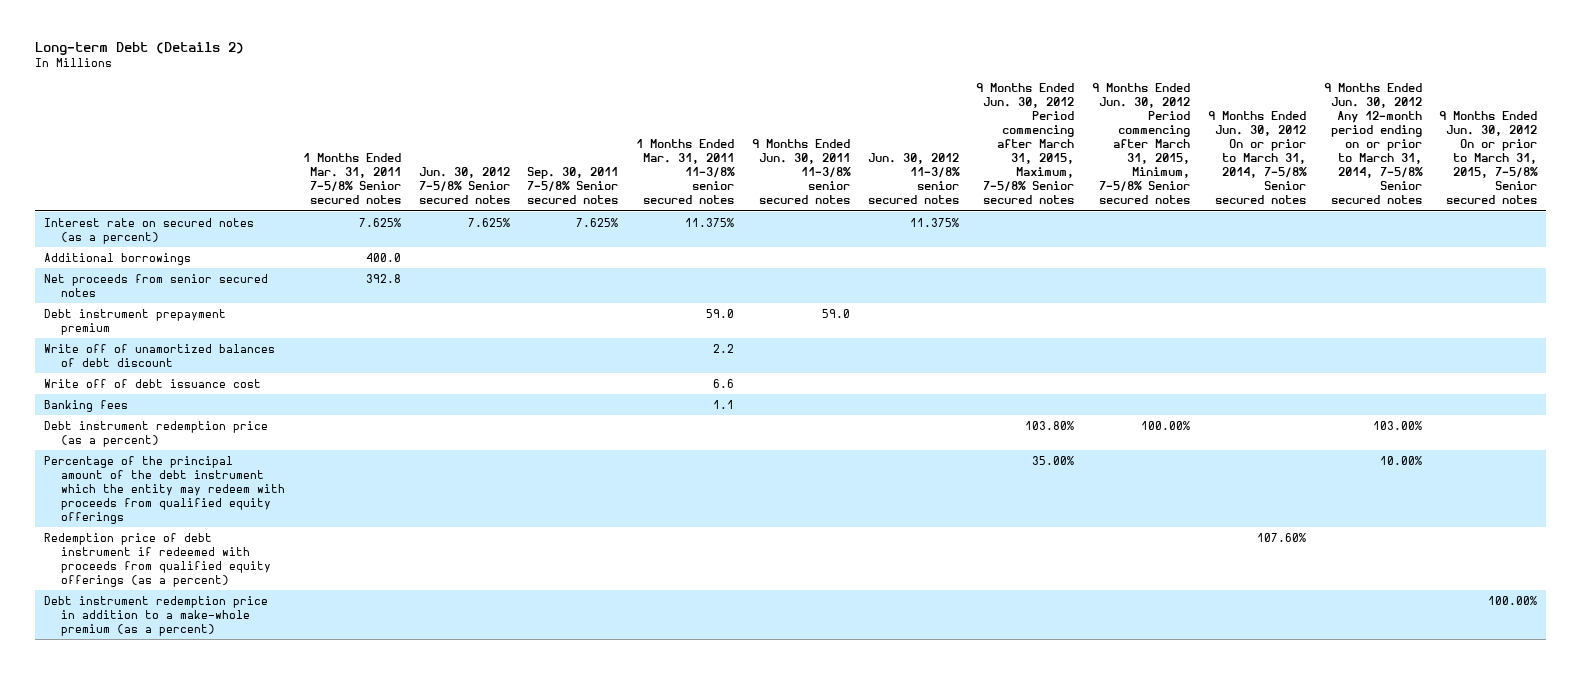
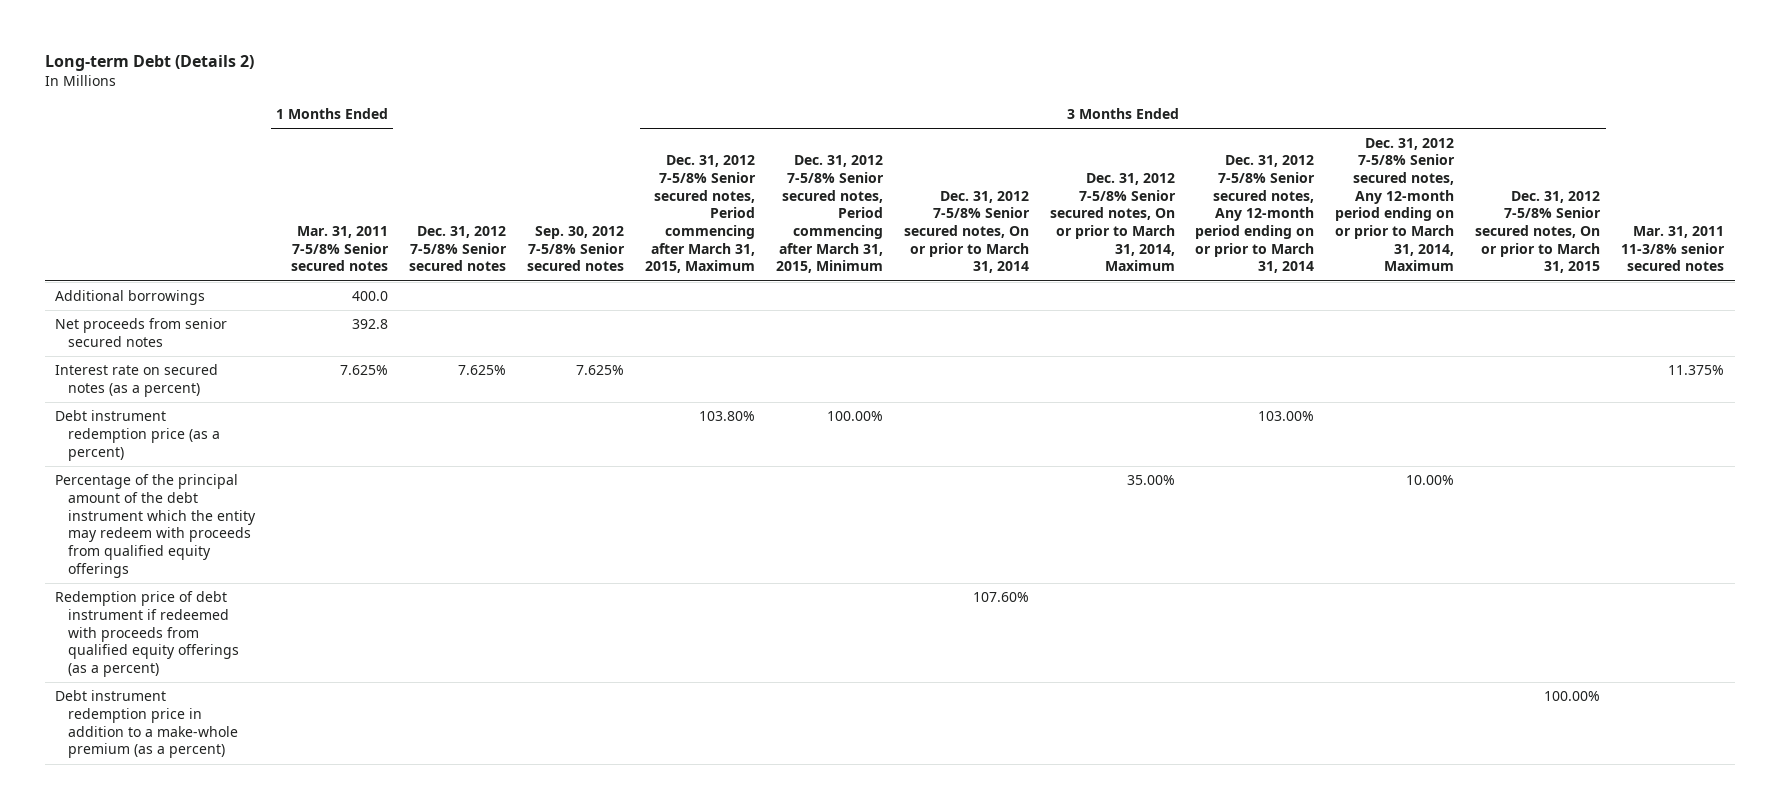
- | 1 Months Ended Mar. 31, 2011 7-5/8% Senior secured notes | Jun. 30, 2012 7-5/8% Senior secured notes | Sep. 30, 2011 7-5/8% Senior secured notes | 1 Months Ended Mar. 31, 2011 11-3/8% senior secured notes | 9 Months Ended Jun. 30, 2011 11-3/8% senior secured notes | Jun. 30, 2012 11-3/8% senior secured notes | 9 Months Ended Jun. 30, 2012 Period commencing after March 31, 2015, Maximum, 7-5/8% Senior secured notes | 9 Months Ended Jun. 30, 2012 Period commencing after March 31, 2015, Minimum, 7-5/8% Senior secured notes | 9 Months Ended Jun. 30, 2012 On or prior to March 31, 2014, 7-5/8% Senior secured notes | 9 Months Ended Jun. 30, 2012 Any 12-month period ending on or prior to March 31, 2014, 7-5/8% Senior secured notes | 9 Months Ended Jun. 30, 2012 On or prior to March 31, 2015, 7-5/8% Senior secured notes
+ | 1 Months Ended Mar. 31, 2011 7-5/8% Senior secured notes | Dec. 31, 2012 7-5/8% Senior secured notes | Sep. 30, 2012 7-5/8% Senior secured notes | 3 Months Ended Dec. 31, 2012 7-5/8% Senior secured notes, Period commencing after March 31, 2015, Maximum | 3 Months Ended Dec. 31, 2012 7-5/8% Senior secured notes, Period commencing after March 31, 2015, Minimum | 3 Months Ended Dec. 31, 2012 7-5/8% Senior secured notes, On or prior to March 31, 2014 | 3 Months Ended Dec. 31, 2012 7-5/8% Senior secured notes, On or prior to March 31, 2014, Maximum | 3 Months Ended Dec. 31, 2012 7-5/8% Senior secured notes, Any 12-month period ending on or prior to March 31, 2014 | 3 Months Ended Dec. 31, 2012 7-5/8% Senior secured notes, Any 12-month period ending on or prior to March 31, 2014, Maximum | 3 Months Ended Dec. 31, 2012 7-5/8% Senior secured notes, On or prior to March 31, 2015 | Mar. 31, 2011 11-3/8% senior secured notes
- Debt instrument prepayment premium | | | | 59.0 | 59.0 | | | | | |
- Write off of unamortized balances of debt discount | | | | 2.2 | | | | | | |
- Write off of debt issuance cost | | | | 6.6 | | | | | | |
- Banking fees | | | | 1.1 | | | | | | |
moved down: Interest rate on secured notes (as a percent) | 7.625% | 7.625% | 7.625% | | | | | | | | 11.375%

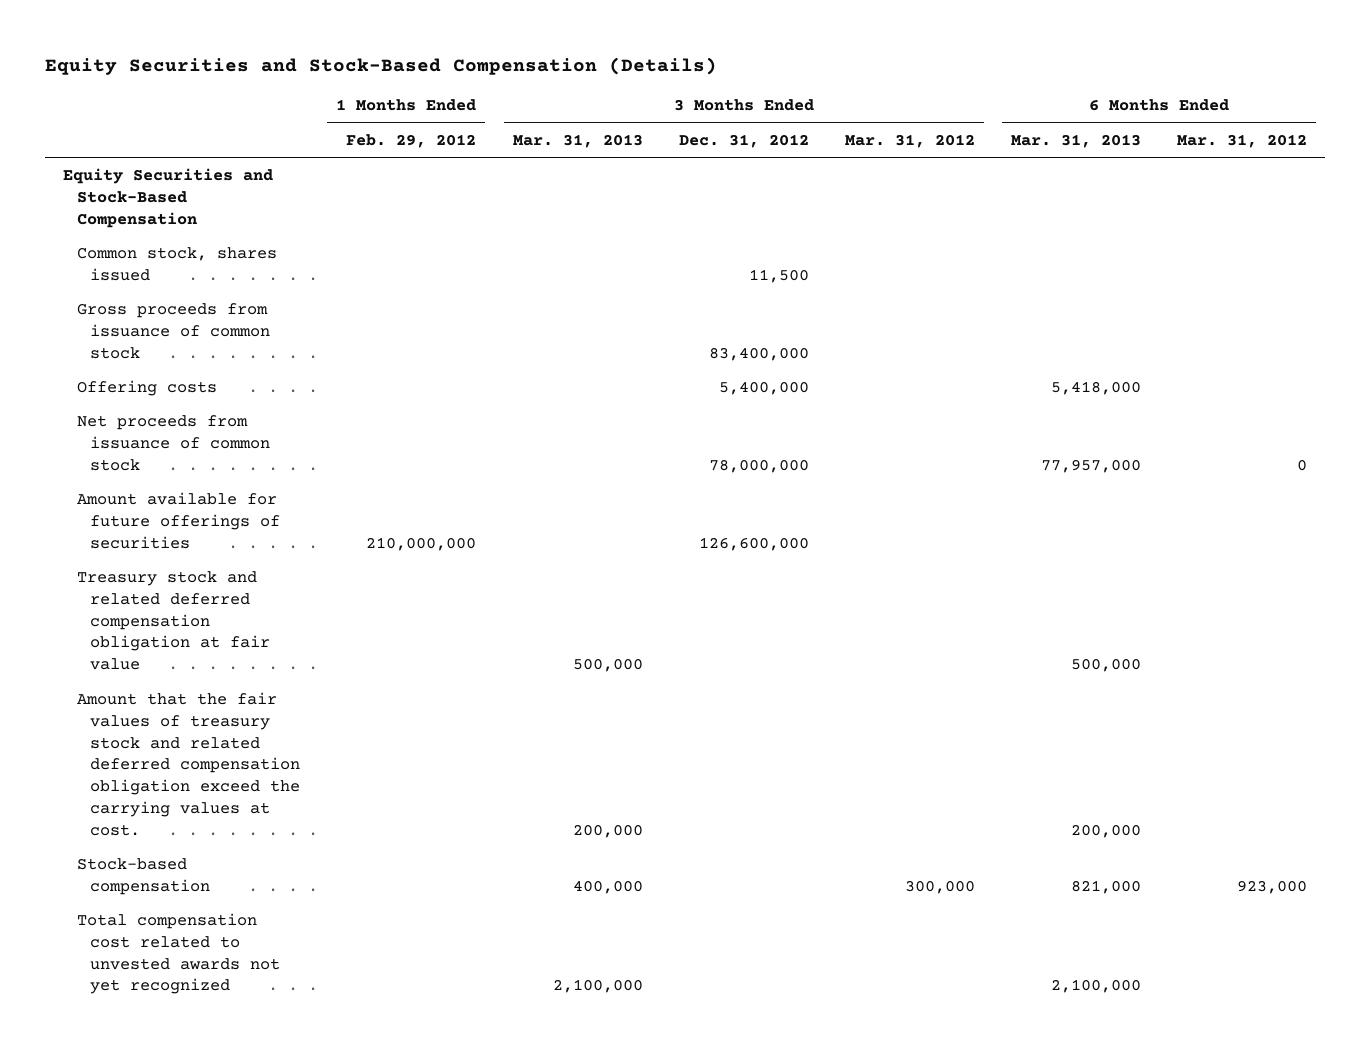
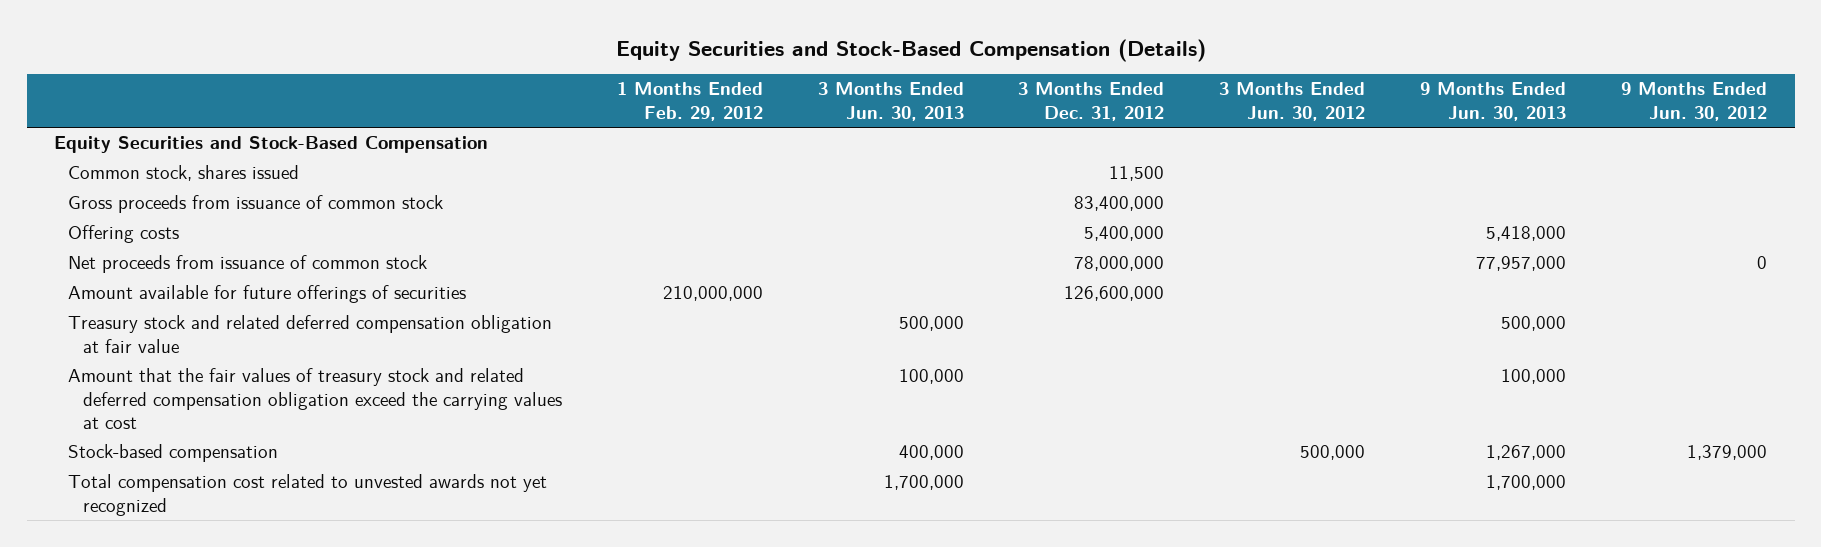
- | 1 Months Ended Feb. 29, 2012 | 3 Months Ended Mar. 31, 2013 | 3 Months Ended Dec. 31, 2012 | 3 Months Ended Mar. 31, 2012 | 6 Months Ended Mar. 31, 2013 | 6 Months Ended Mar. 31, 2012
+ | 1 Months Ended Feb. 29, 2012 | 3 Months Ended Jun. 30, 2013 | 3 Months Ended Dec. 31, 2012 | 3 Months Ended Jun. 30, 2012 | 9 Months Ended Jun. 30, 2013 | 9 Months Ended Jun. 30, 2012
- Amount that the fair values of treasury stock and related deferred compensation obligation exceed the carrying values at cost. | | 200,000 | | | 200,000 |
+ Amount that the fair values of treasury stock and related deferred compensation obligation exceed the carrying values at cost | | 100,000 | | | 100,000 |

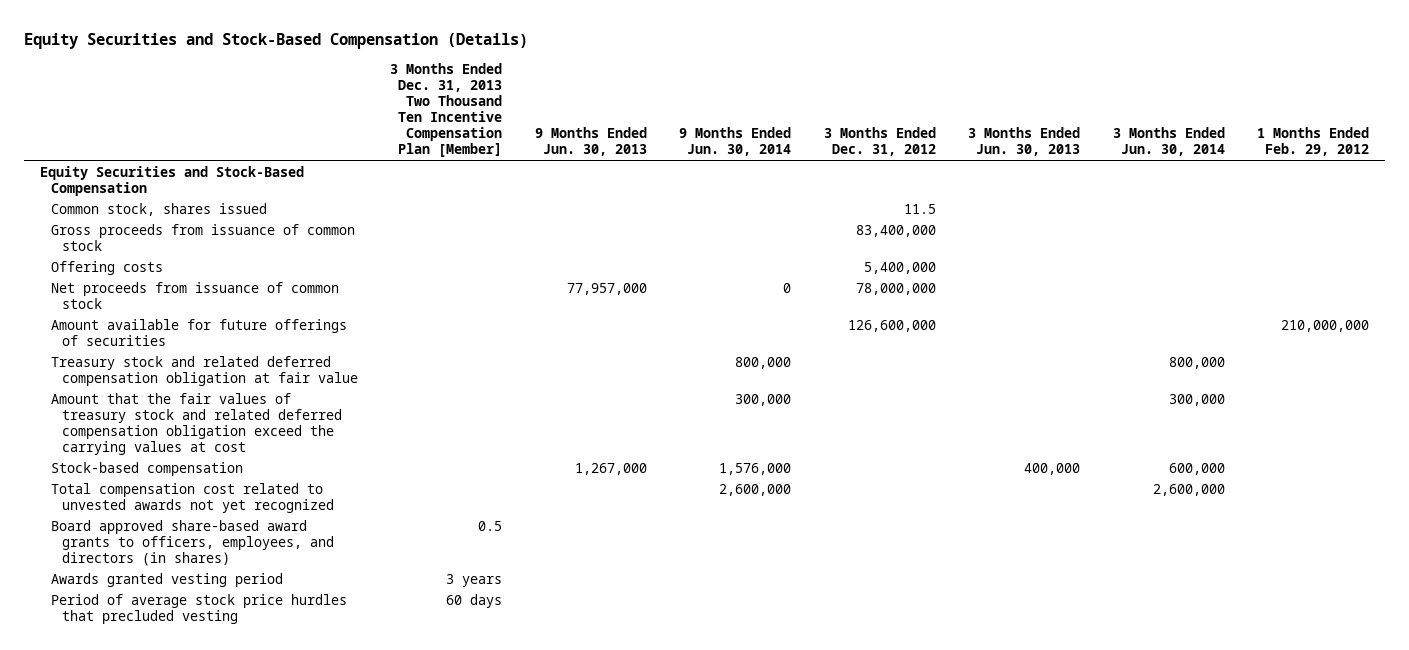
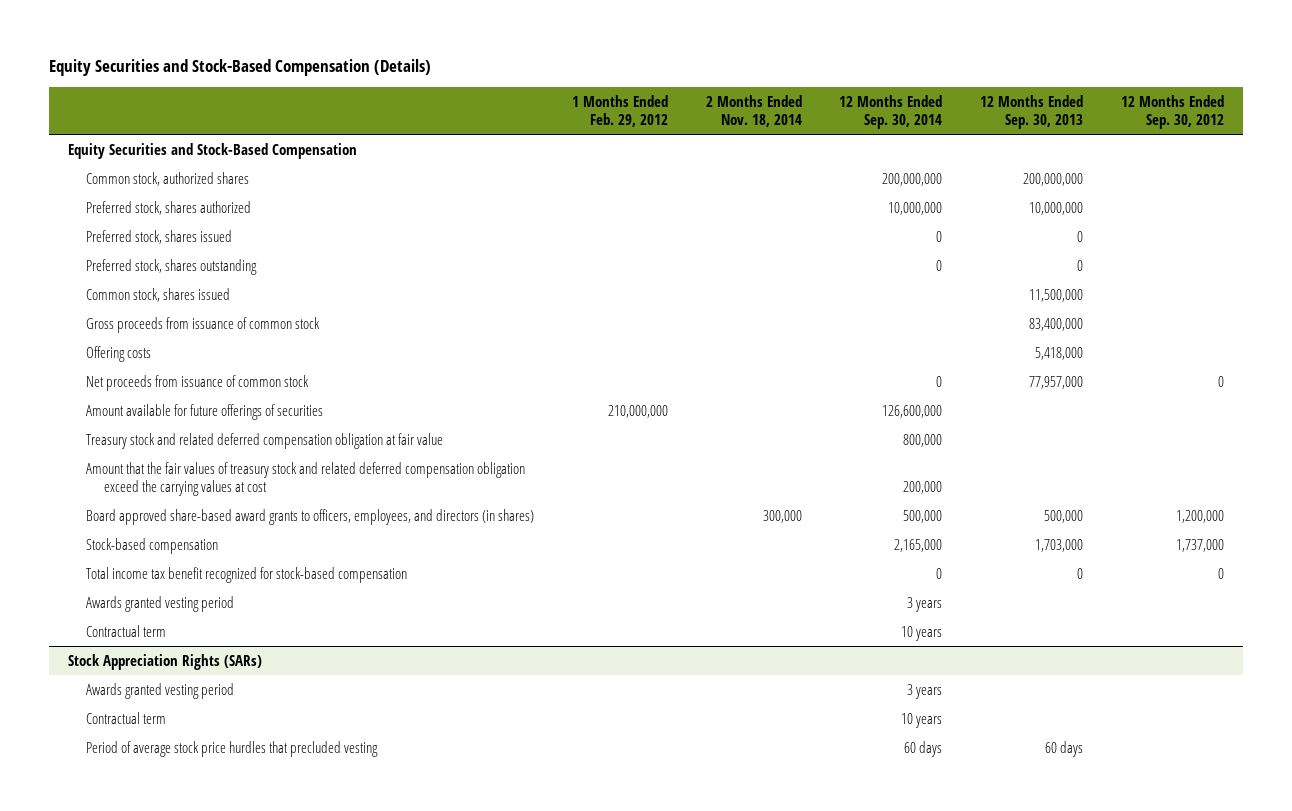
- | 3 Months Ended Dec. 31, 2013 Two Thousand Ten Incentive Compensation Plan [Member] | 9 Months Ended Jun. 30, 2013 | 9 Months Ended Jun. 30, 2014 | 3 Months Ended Dec. 31, 2012 | 3 Months Ended Jun. 30, 2013 | 3 Months Ended Jun. 30, 2014 | 1 Months Ended Feb. 29, 2012
+ | 1 Months Ended Feb. 29, 2012 | 2 Months Ended Nov. 18, 2014 | 12 Months Ended Sep. 30, 2014 | 12 Months Ended Sep. 30, 2013 | 12 Months Ended Sep. 30, 2012
+ Common stock, authorized shares | | | 200,000,000 | 200,000,000 |
+ Preferred stock, shares authorized | | | 10,000,000 | 10,000,000 |
+ Preferred stock, shares issued | | | 0 | 0 |
+ Preferred stock, shares outstanding | | | 0 | 0 |
- Total compensation cost related to unvested awards not yet recognized | | | 2,600,000 | | | 2,600,000 |
moved down: Stock-based compensation | | | 2,165,000 | 1,703,000 | 1,737,000
+ Total income tax benefit recognized for stock-based compensation | | | 0 | 0 | 0
- Period of average stock price hurdles that precluded vesting | 60 days | | | | | |
+ Contractual term | | | 10 years | |
+ Stock Appreciation Rights (SARs)
+ Awards granted vesting period | | | 3 years | |
+ Contractual term | | | 10 years | |
+ Period of average stock price hurdles that precluded vesting | | | 60 days | 60 days |

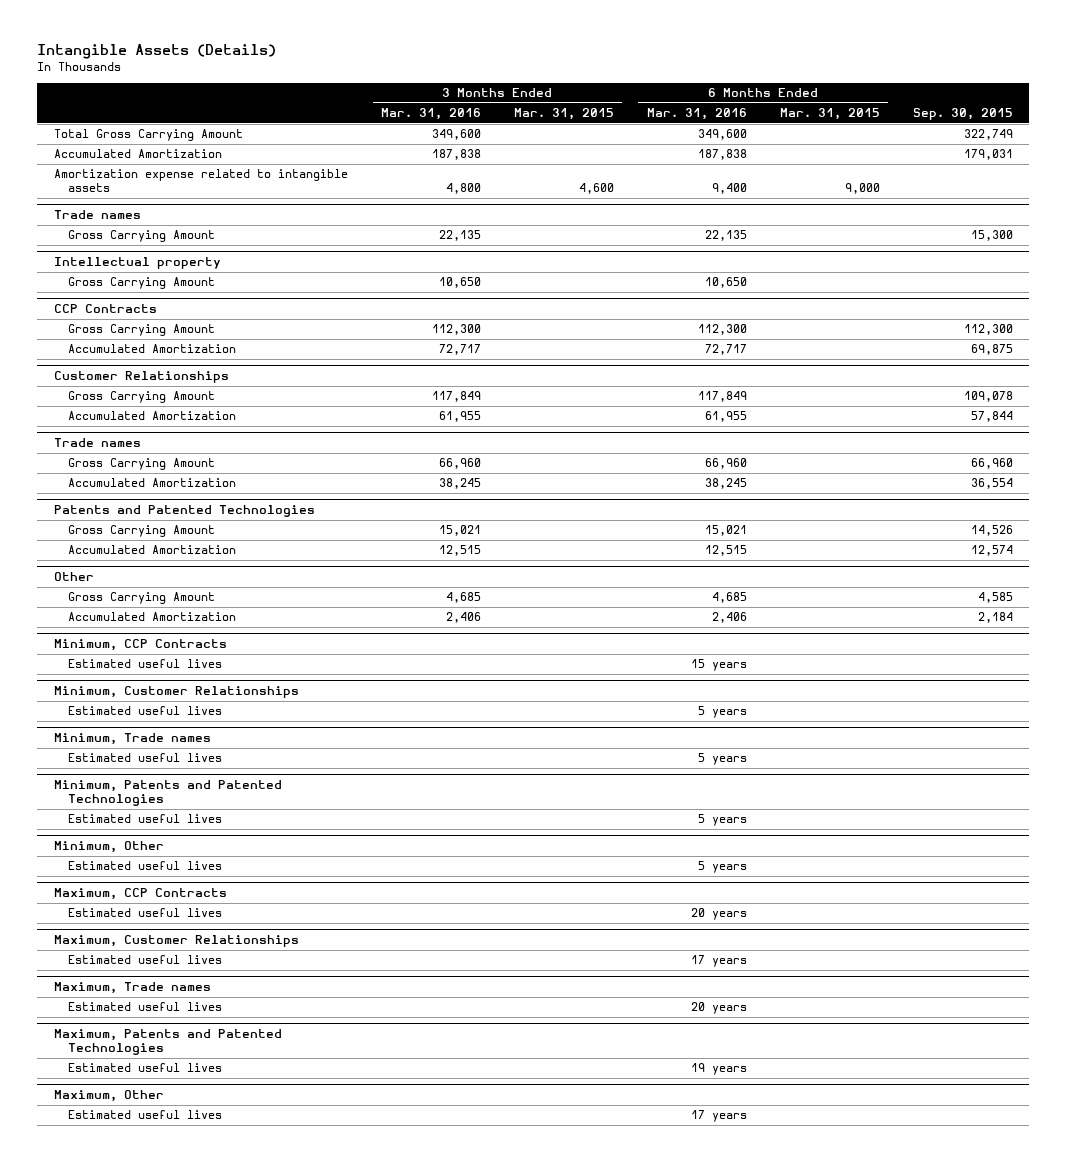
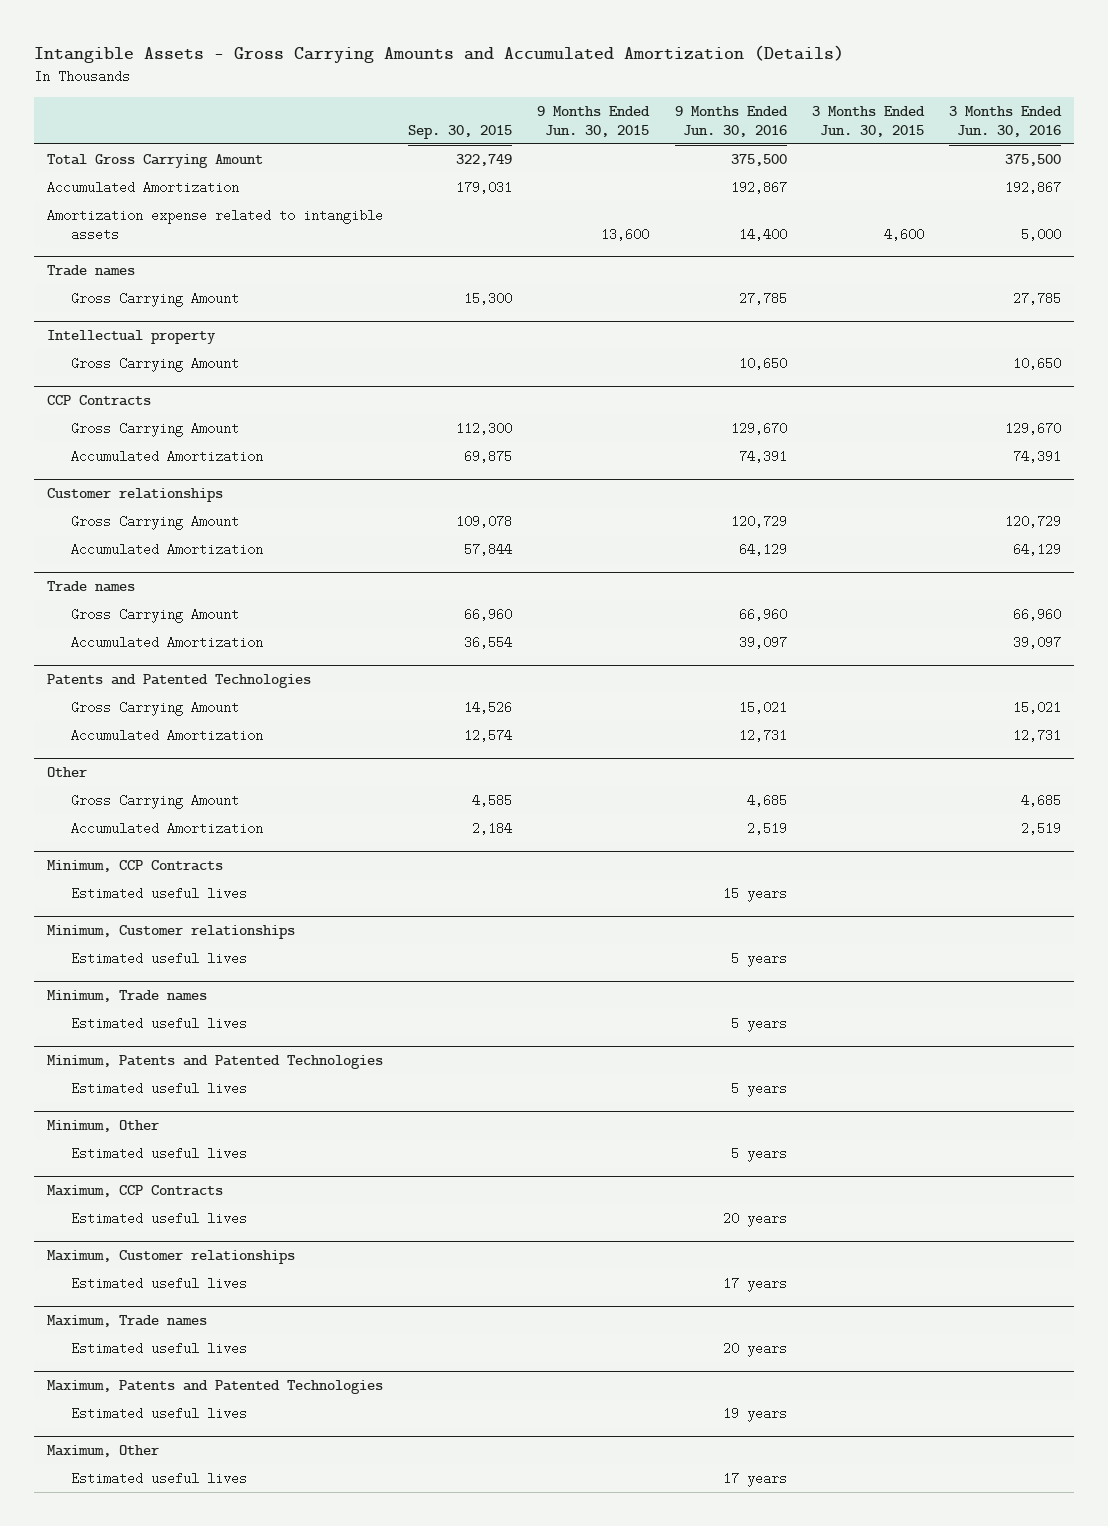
- Intangible Assets (Details)
+ Intangible Assets - Gross Carrying Amounts and Accumulated Amortization (Details)
- | 3 Months Ended Mar. 31, 2016 | 3 Months Ended Mar. 31, 2015 | 6 Months Ended Mar. 31, 2016 | 6 Months Ended Mar. 31, 2015 | Sep. 30, 2015
+ | Sep. 30, 2015 | 9 Months Ended Jun. 30, 2015 | 9 Months Ended Jun. 30, 2016 | 3 Months Ended Jun. 30, 2015 | 3 Months Ended Jun. 30, 2016
- Customer Relationships
+ Customer relationships
- Minimum, Customer Relationships
+ Minimum, Customer relationships
- Maximum, Customer Relationships
+ Maximum, Customer relationships

